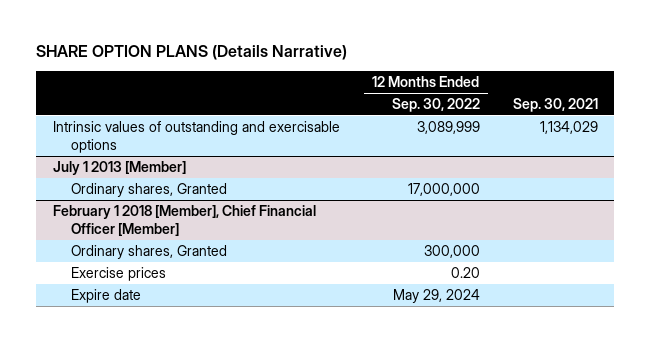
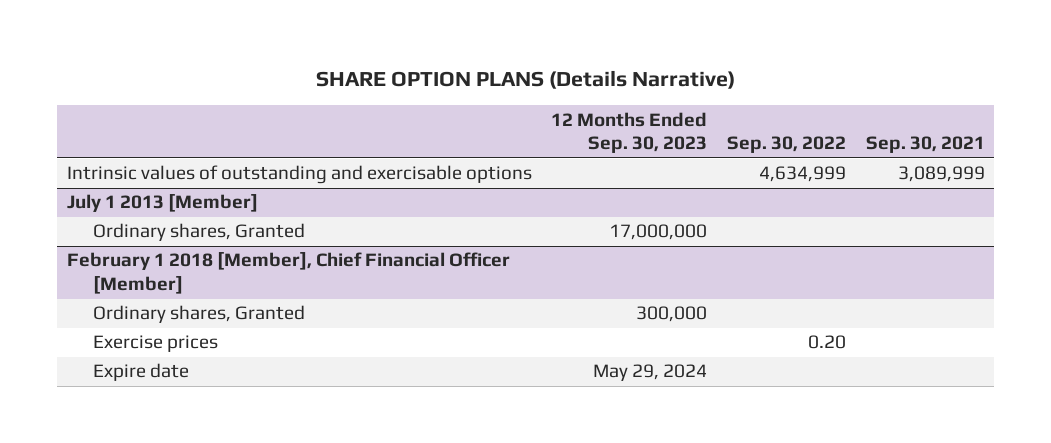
- | 12 Months Ended Sep. 30, 2022 | Sep. 30, 2021
+ | 12 Months Ended Sep. 30, 2023 | Sep. 30, 2022 | Sep. 30, 2021
- Intrinsic values of outstanding and exercisable options | 3,089,999 | 1,134,029
+ Intrinsic values of outstanding and exercisable options | | 4,634,999 | 3,089,999

